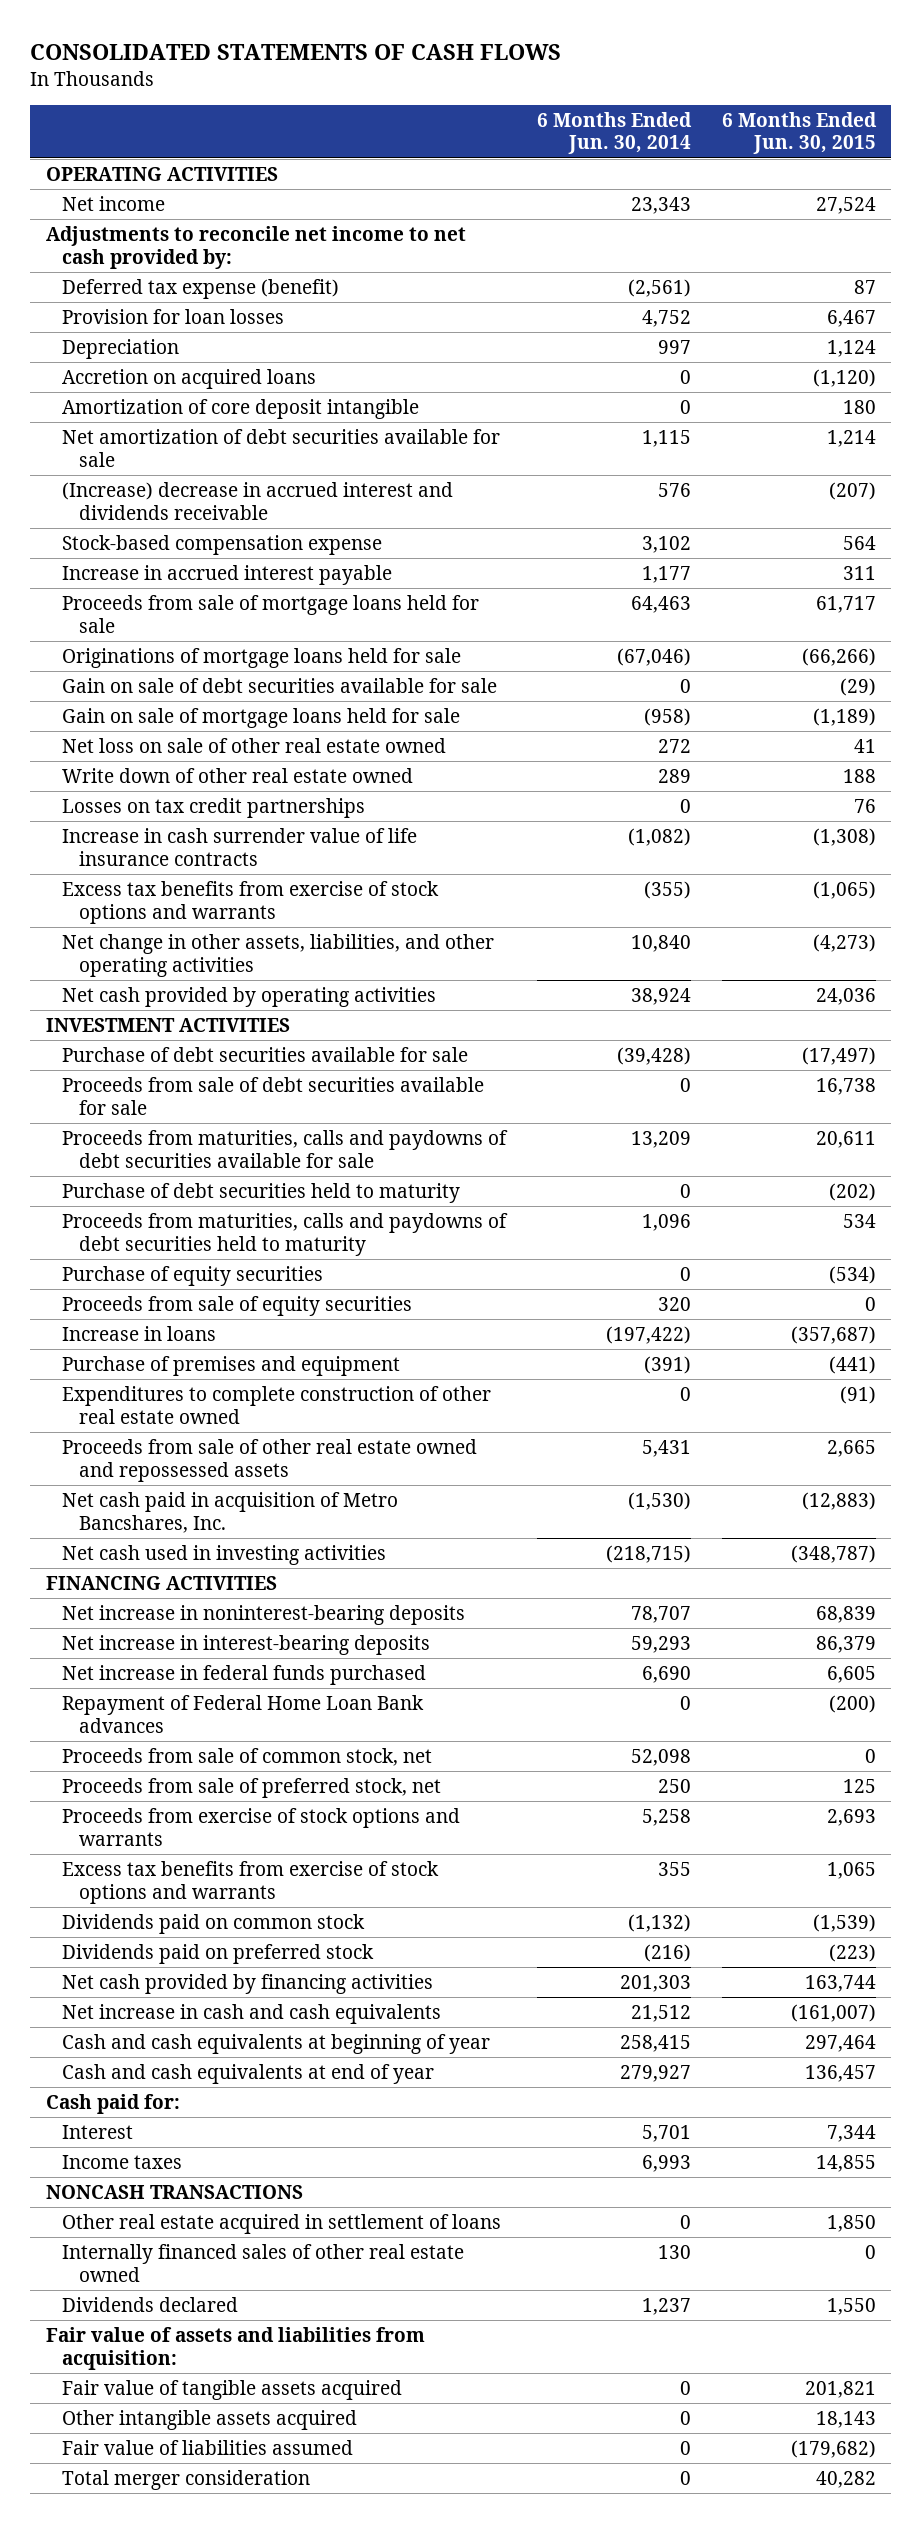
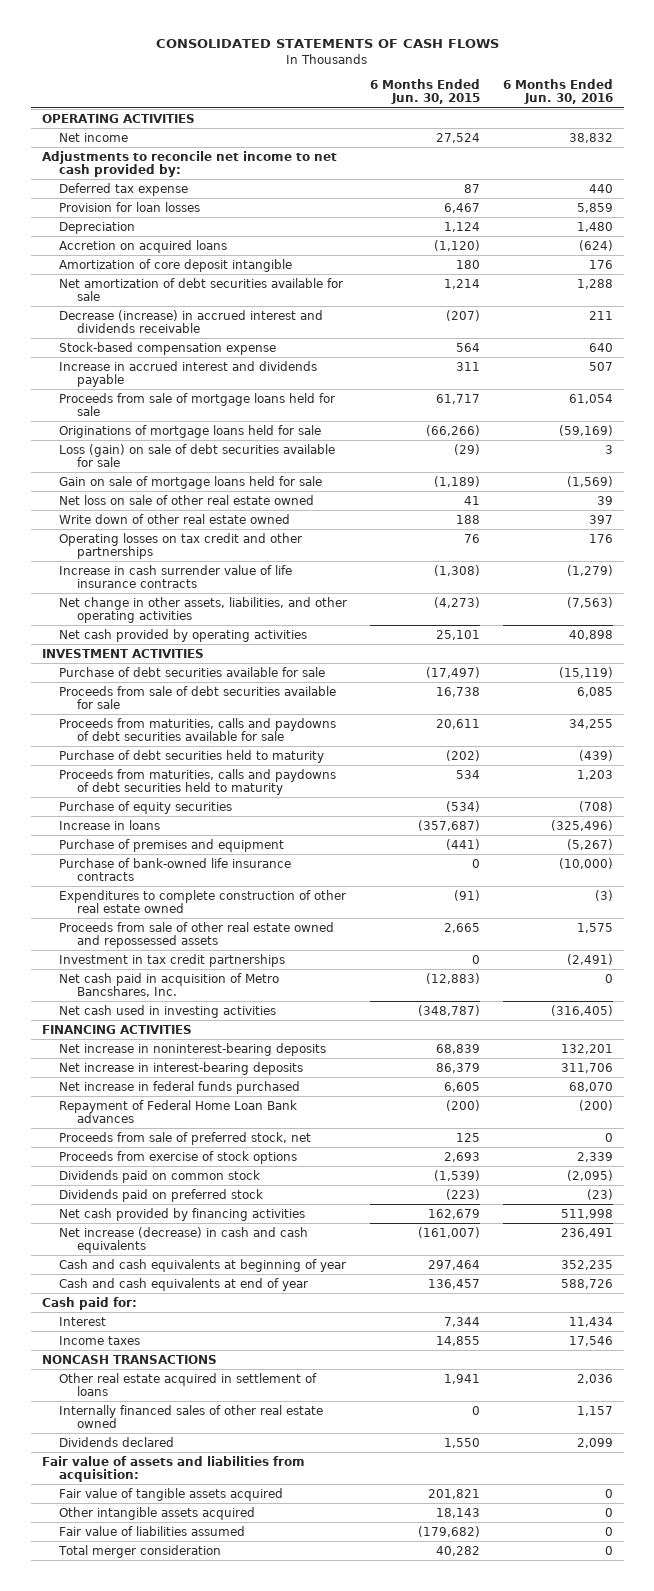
- | 6 Months Ended Jun. 30, 2014 | 6 Months Ended Jun. 30, 2015
+ | 6 Months Ended Jun. 30, 2015 | 6 Months Ended Jun. 30, 2016
- Deferred tax expense (benefit) | (2,561) | 87
+ Deferred tax expense | 87 | 440
- (Increase) decrease in accrued interest and dividends receivable | 576 | (207)
+ Decrease (increase) in accrued interest and dividends receivable | (207) | 211
- Increase in accrued interest payable | 1,177 | 311
+ Increase in accrued interest and dividends payable | 311 | 507
- Gain on sale of debt securities available for sale | 0 | (29)
+ Loss (gain) on sale of debt securities available for sale | (29) | 3
- Losses on tax credit partnerships | 0 | 76
+ Operating losses on tax credit and other partnerships | 76 | 176
- Excess tax benefits from exercise of stock options and warrants | (355) | (1,065)
- Net cash provided by operating activities | 38,924 | 24,036
+ Net cash provided by operating activities | 25,101 | 40,898
- Proceeds from sale of equity securities | 320 | 0
+ Purchase of bank-owned life insurance contracts | 0 | (10,000)
+ Investment in tax credit partnerships | 0 | (2,491)
- Proceeds from sale of common stock, net | 52,098 | 0
- Proceeds from exercise of stock options and warrants | 5,258 | 2,693
- Excess tax benefits from exercise of stock options and warrants | 355 | 1,065
+ Proceeds from exercise of stock options | 2,693 | 2,339
- Net cash provided by financing activities | 201,303 | 163,744
- Net increase in cash and cash equivalents | 21,512 | (161,007)
+ Net cash provided by financing activities | 162,679 | 511,998
+ Net increase (decrease) in cash and cash equivalents | (161,007) | 236,491
- Other real estate acquired in settlement of loans | 0 | 1,850
+ Other real estate acquired in settlement of loans | 1,941 | 2,036

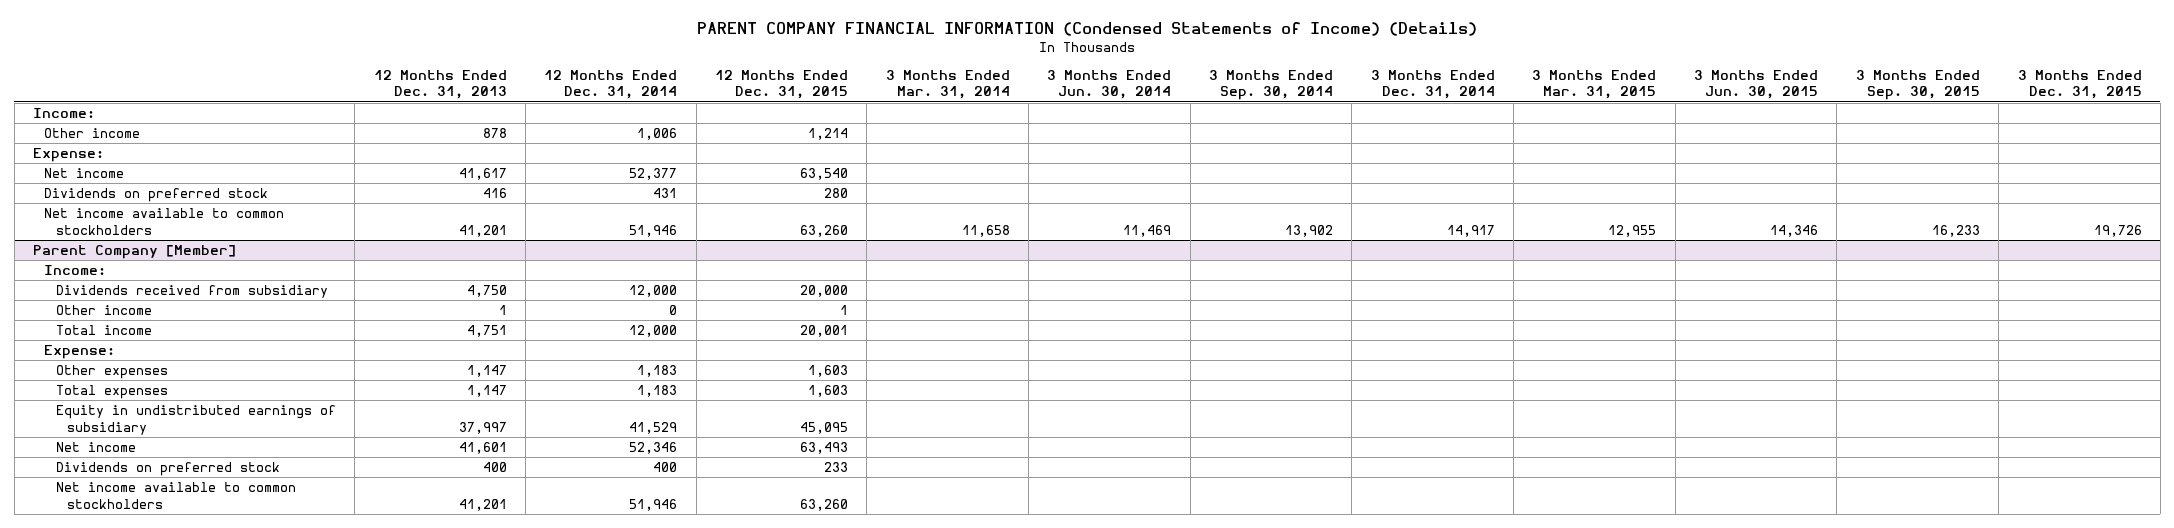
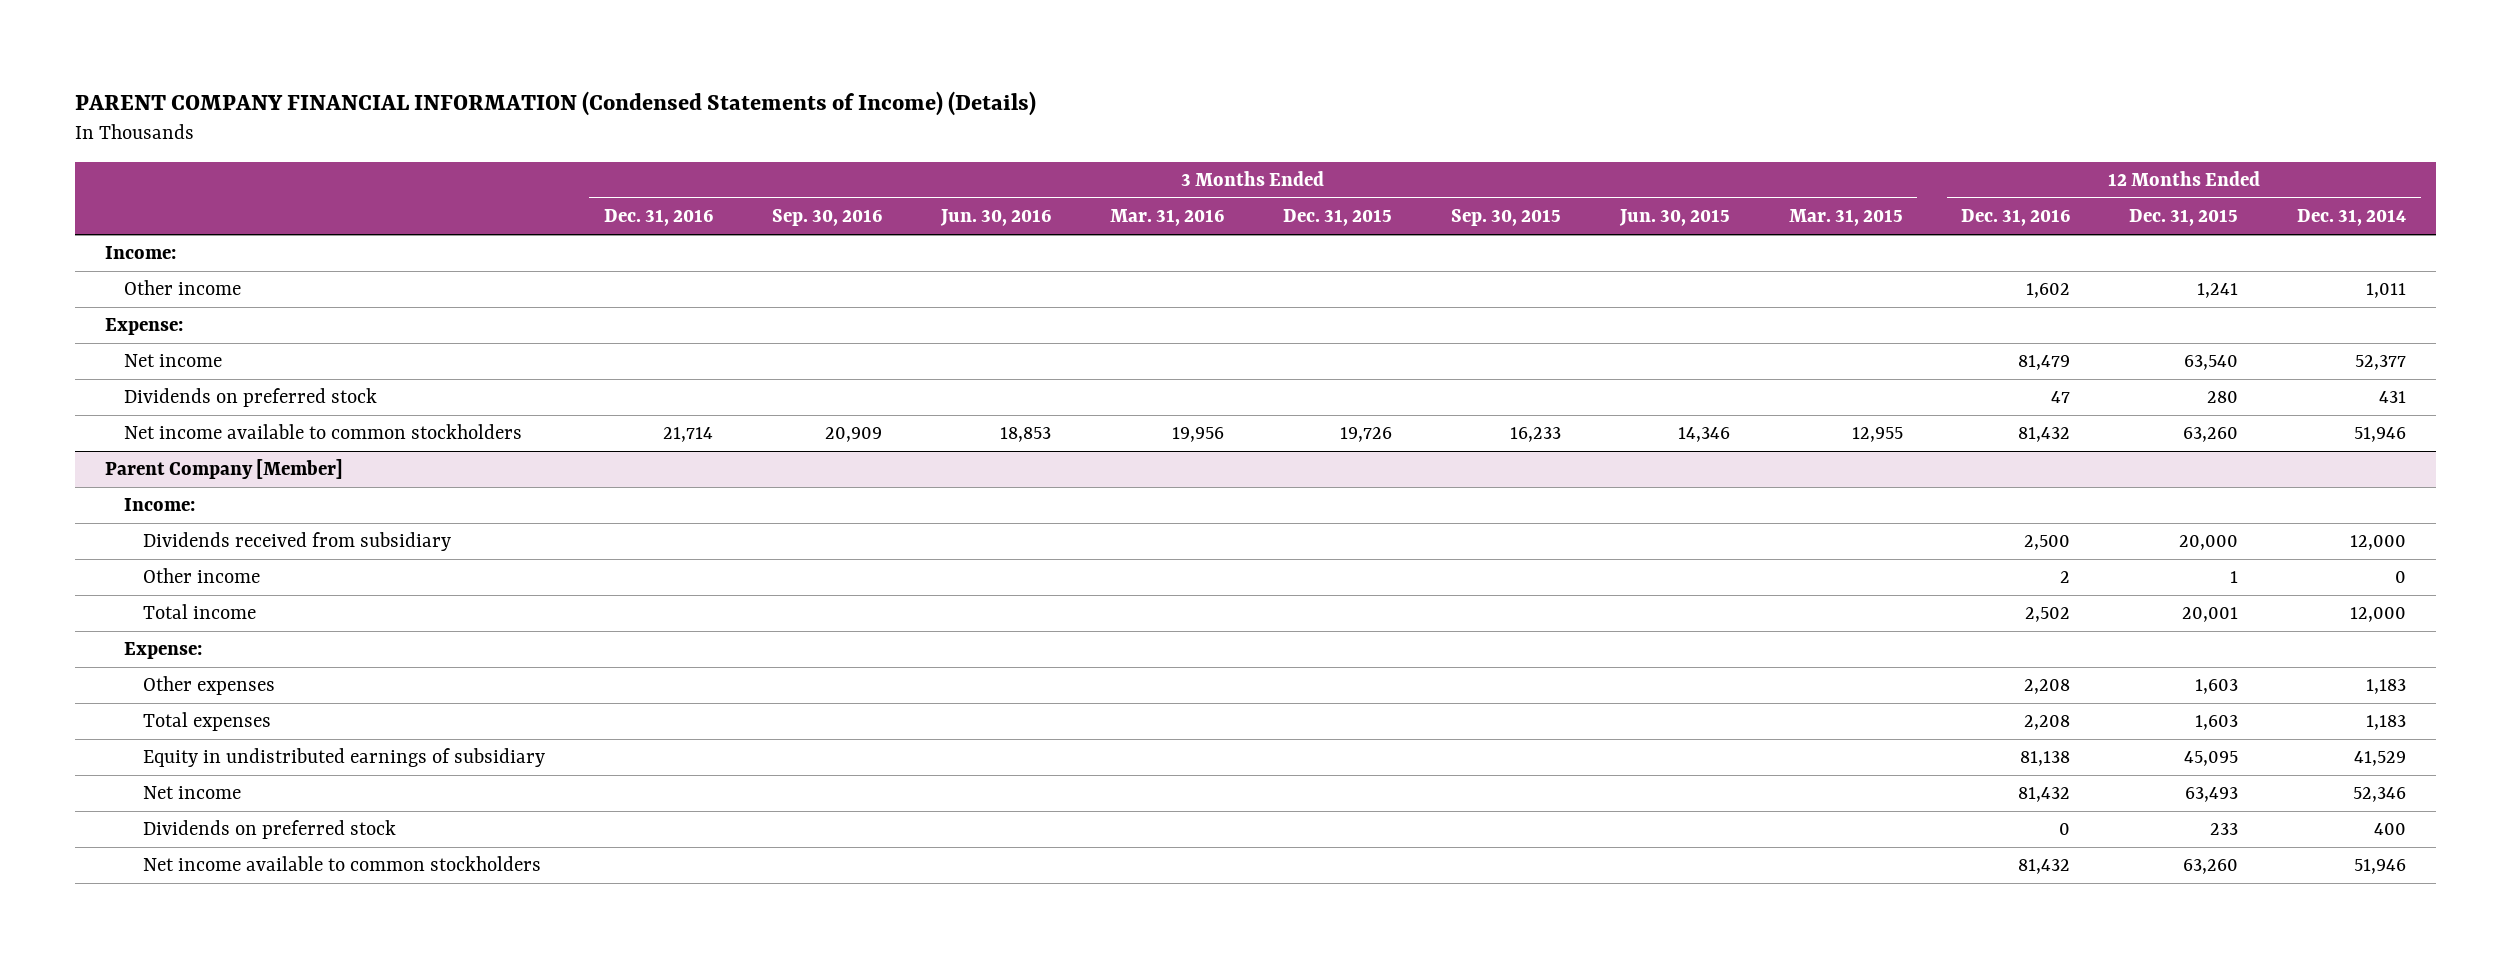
- | 12 Months Ended Dec. 31, 2013 | 12 Months Ended Dec. 31, 2014 | 12 Months Ended Dec. 31, 2015 | 3 Months Ended Mar. 31, 2014 | 3 Months Ended Jun. 30, 2014 | 3 Months Ended Sep. 30, 2014 | 3 Months Ended Dec. 31, 2014 | 3 Months Ended Mar. 31, 2015 | 3 Months Ended Jun. 30, 2015 | 3 Months Ended Sep. 30, 2015 | 3 Months Ended Dec. 31, 2015
+ | 3 Months Ended Dec. 31, 2016 | 3 Months Ended Sep. 30, 2016 | 3 Months Ended Jun. 30, 2016 | 3 Months Ended Mar. 31, 2016 | 3 Months Ended Dec. 31, 2015 | 3 Months Ended Sep. 30, 2015 | 3 Months Ended Jun. 30, 2015 | 3 Months Ended Mar. 31, 2015 | 12 Months Ended Dec. 31, 2016 | 12 Months Ended Dec. 31, 2015 | 12 Months Ended Dec. 31, 2014
- Other income | 878 | 1,006 | 1,214 | | | | | | | |
+ Other income | | | | | | | | | 1,602 | 1,241 | 1,011

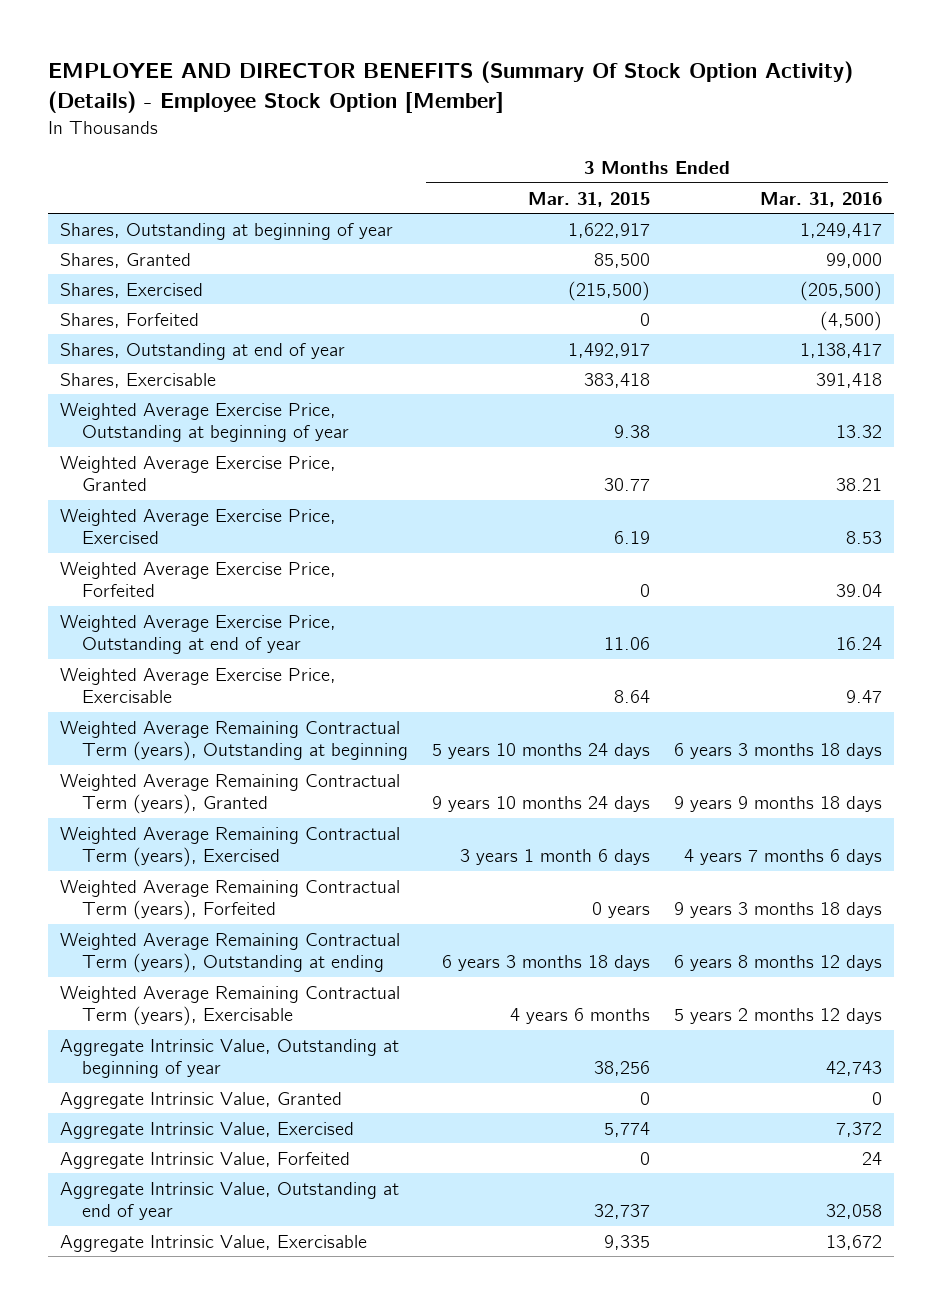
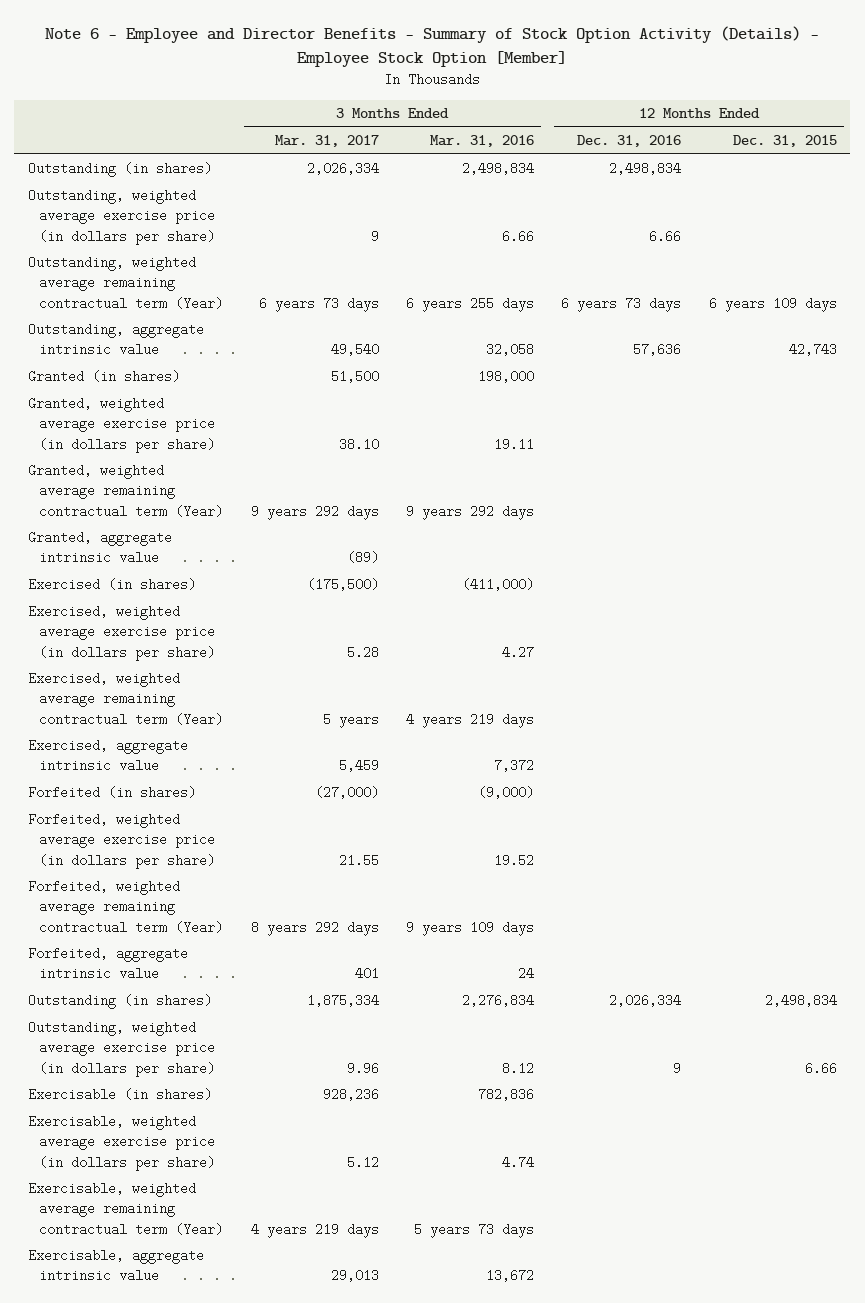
- EMPLOYEE AND DIRECTOR BENEFITS (Summary Of Stock Option Activity) (Details) - Employee Stock Option [Member]
+ Note 6 - Employee and Director Benefits - Summary of Stock Option Activity (Details) - Employee Stock Option [Member]
- | 3 Months Ended Mar. 31, 2015 | 3 Months Ended Mar. 31, 2016
+ | 3 Months Ended Mar. 31, 2017 | 3 Months Ended Mar. 31, 2016 | 12 Months Ended Dec. 31, 2016 | 12 Months Ended Dec. 31, 2015
- Shares, Outstanding at beginning of year | 1,622,917 | 1,249,417
- Shares, Granted | 85,500 | 99,000
- Shares, Exercised | (215,500) | (205,500)
- Shares, Forfeited | 0 | (4,500)
- Shares, Outstanding at end of year | 1,492,917 | 1,138,417
- Shares, Exercisable | 383,418 | 391,418
- Weighted Average Exercise Price, Outstanding at beginning of year | 9.38 | 13.32
- Weighted Average Exercise Price, Granted | 30.77 | 38.21
- Weighted Average Exercise Price, Exercised | 6.19 | 8.53
- Weighted Average Exercise Price, Forfeited | 0 | 39.04
- Weighted Average Exercise Price, Outstanding at end of year | 11.06 | 16.24
- Weighted Average Exercise Price, Exercisable | 8.64 | 9.47
- Weighted Average Remaining Contractual Term (years), Outstanding at beginning | 5 years 10 months 24 days | 6 years 3 months 18 days
- Weighted Average Remaining Contractual Term (years), Granted | 9 years 10 months 24 days | 9 years 9 months 18 days
- Weighted Average Remaining Contractual Term (years), Exercised | 3 years 1 month 6 days | 4 years 7 months 6 days
- Weighted Average Remaining Contractual Term (years), Forfeited | 0 years | 9 years 3 months 18 days
- Weighted Average Remaining Contractual Term (years), Outstanding at ending | 6 years 3 months 18 days | 6 years 8 months 12 days
- Weighted Average Remaining Contractual Term (years), Exercisable | 4 years 6 months | 5 years 2 months 12 days
- Aggregate Intrinsic Value, Outstanding at beginning of year | 38,256 | 42,743
- Aggregate Intrinsic Value, Granted | 0 | 0
- Aggregate Intrinsic Value, Exercised | 5,774 | 7,372
- Aggregate Intrinsic Value, Forfeited | 0 | 24
- Aggregate Intrinsic Value, Outstanding at end of year | 32,737 | 32,058
- Aggregate Intrinsic Value, Exercisable | 9,335 | 13,672
+ Outstanding (in shares) | 2,026,334 | 2,498,834 | 2,498,834 |
+ Outstanding, weighted average exercise price (in dollars per share) | 9 | 6.66 | 6.66 |
+ Outstanding, weighted average remaining contractual term (Year) | 6 years 73 days | 6 years 255 days | 6 years 73 days | 6 years 109 days
+ Outstanding, aggregate intrinsic value | 49,540 | 32,058 | 57,636 | 42,743
+ Granted (in shares) | 51,500 | 198,000 | |
+ Granted, weighted average exercise price (in dollars per share) | 38.10 | 19.11 | |
+ Granted, weighted average remaining contractual term (Year) | 9 years 292 days | 9 years 292 days | |
+ Granted, aggregate intrinsic value | (89) | | |
+ Exercised (in shares) | (175,500) | (411,000) | |
+ Exercised, weighted average exercise price (in dollars per share) | 5.28 | 4.27 | |
+ Exercised, weighted average remaining contractual term (Year) | 5 years | 4 years 219 days | |
+ Exercised, aggregate intrinsic value | 5,459 | 7,372 | |
+ Forfeited (in shares) | (27,000) | (9,000) | |
+ Forfeited, weighted average exercise price (in dollars per share) | 21.55 | 19.52 | |
+ Forfeited, weighted average remaining contractual term (Year) | 8 years 292 days | 9 years 109 days | |
+ Forfeited, aggregate intrinsic value | 401 | 24 | |
+ Outstanding (in shares) | 1,875,334 | 2,276,834 | 2,026,334 | 2,498,834
+ Outstanding, weighted average exercise price (in dollars per share) | 9.96 | 8.12 | 9 | 6.66
+ Exercisable (in shares) | 928,236 | 782,836 | |
+ Exercisable, weighted average exercise price (in dollars per share) | 5.12 | 4.74 | |
+ Exercisable, weighted average remaining contractual term (Year) | 4 years 219 days | 5 years 73 days | |
+ Exercisable, aggregate intrinsic value | 29,013 | 13,672 | |

